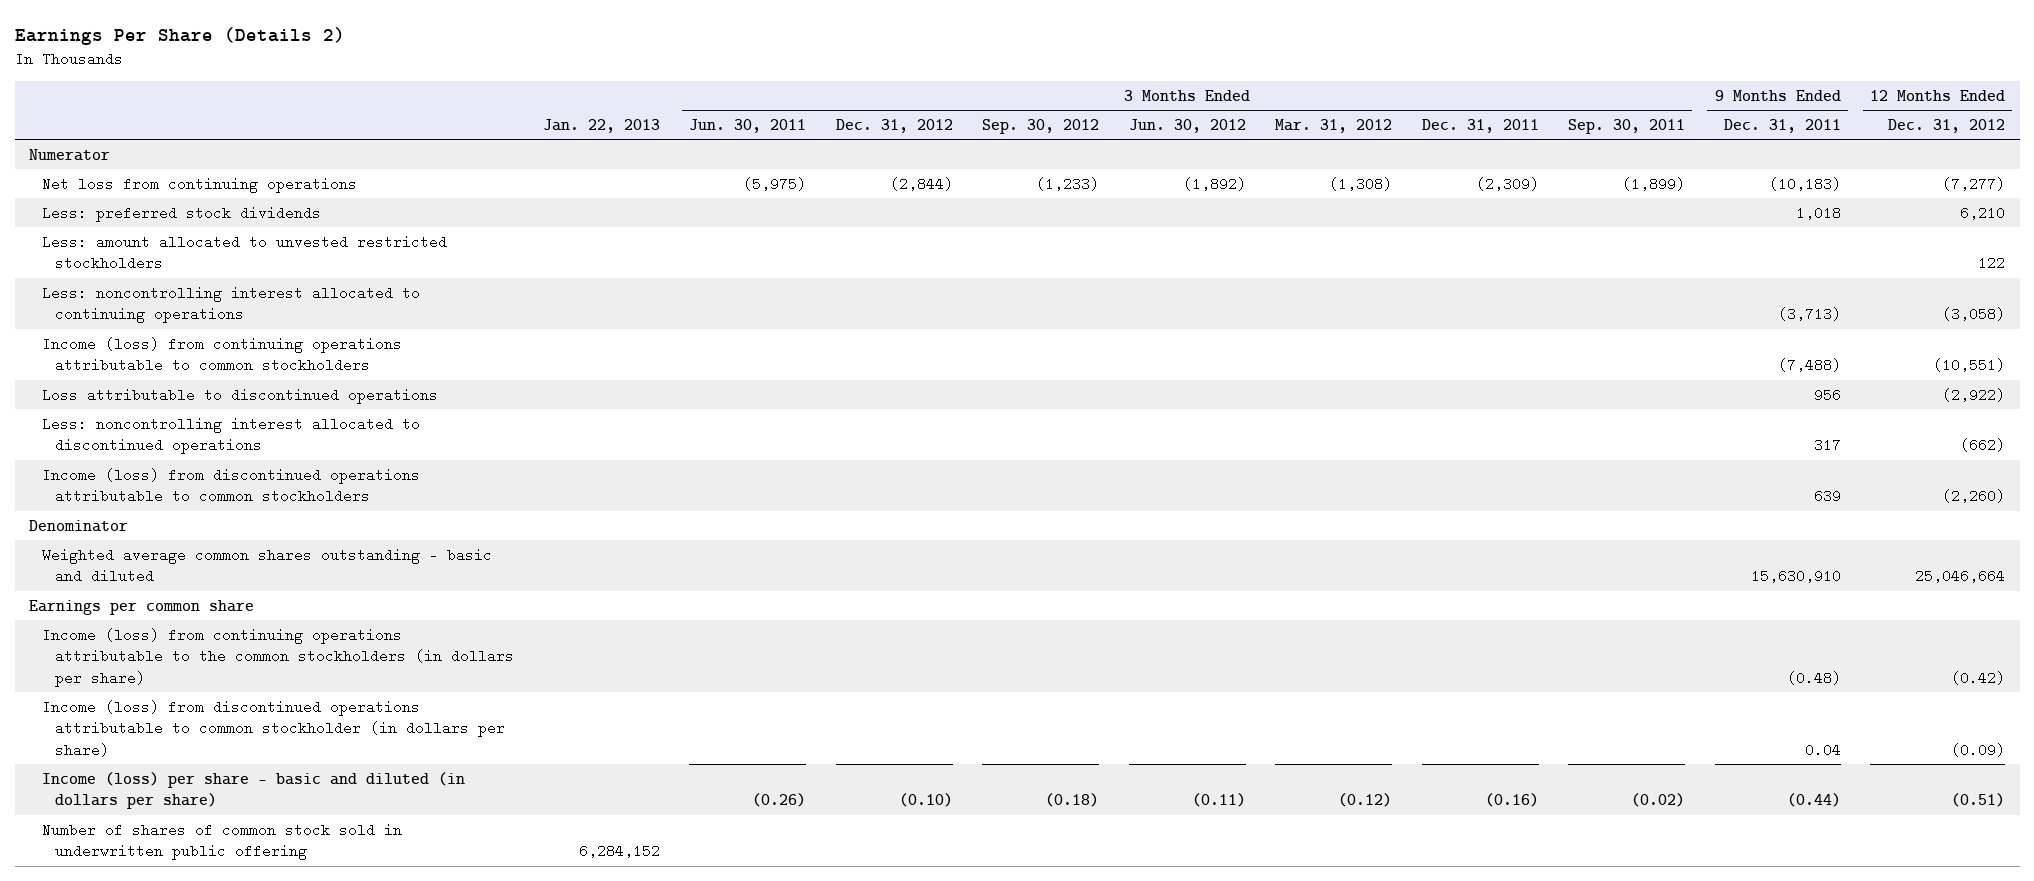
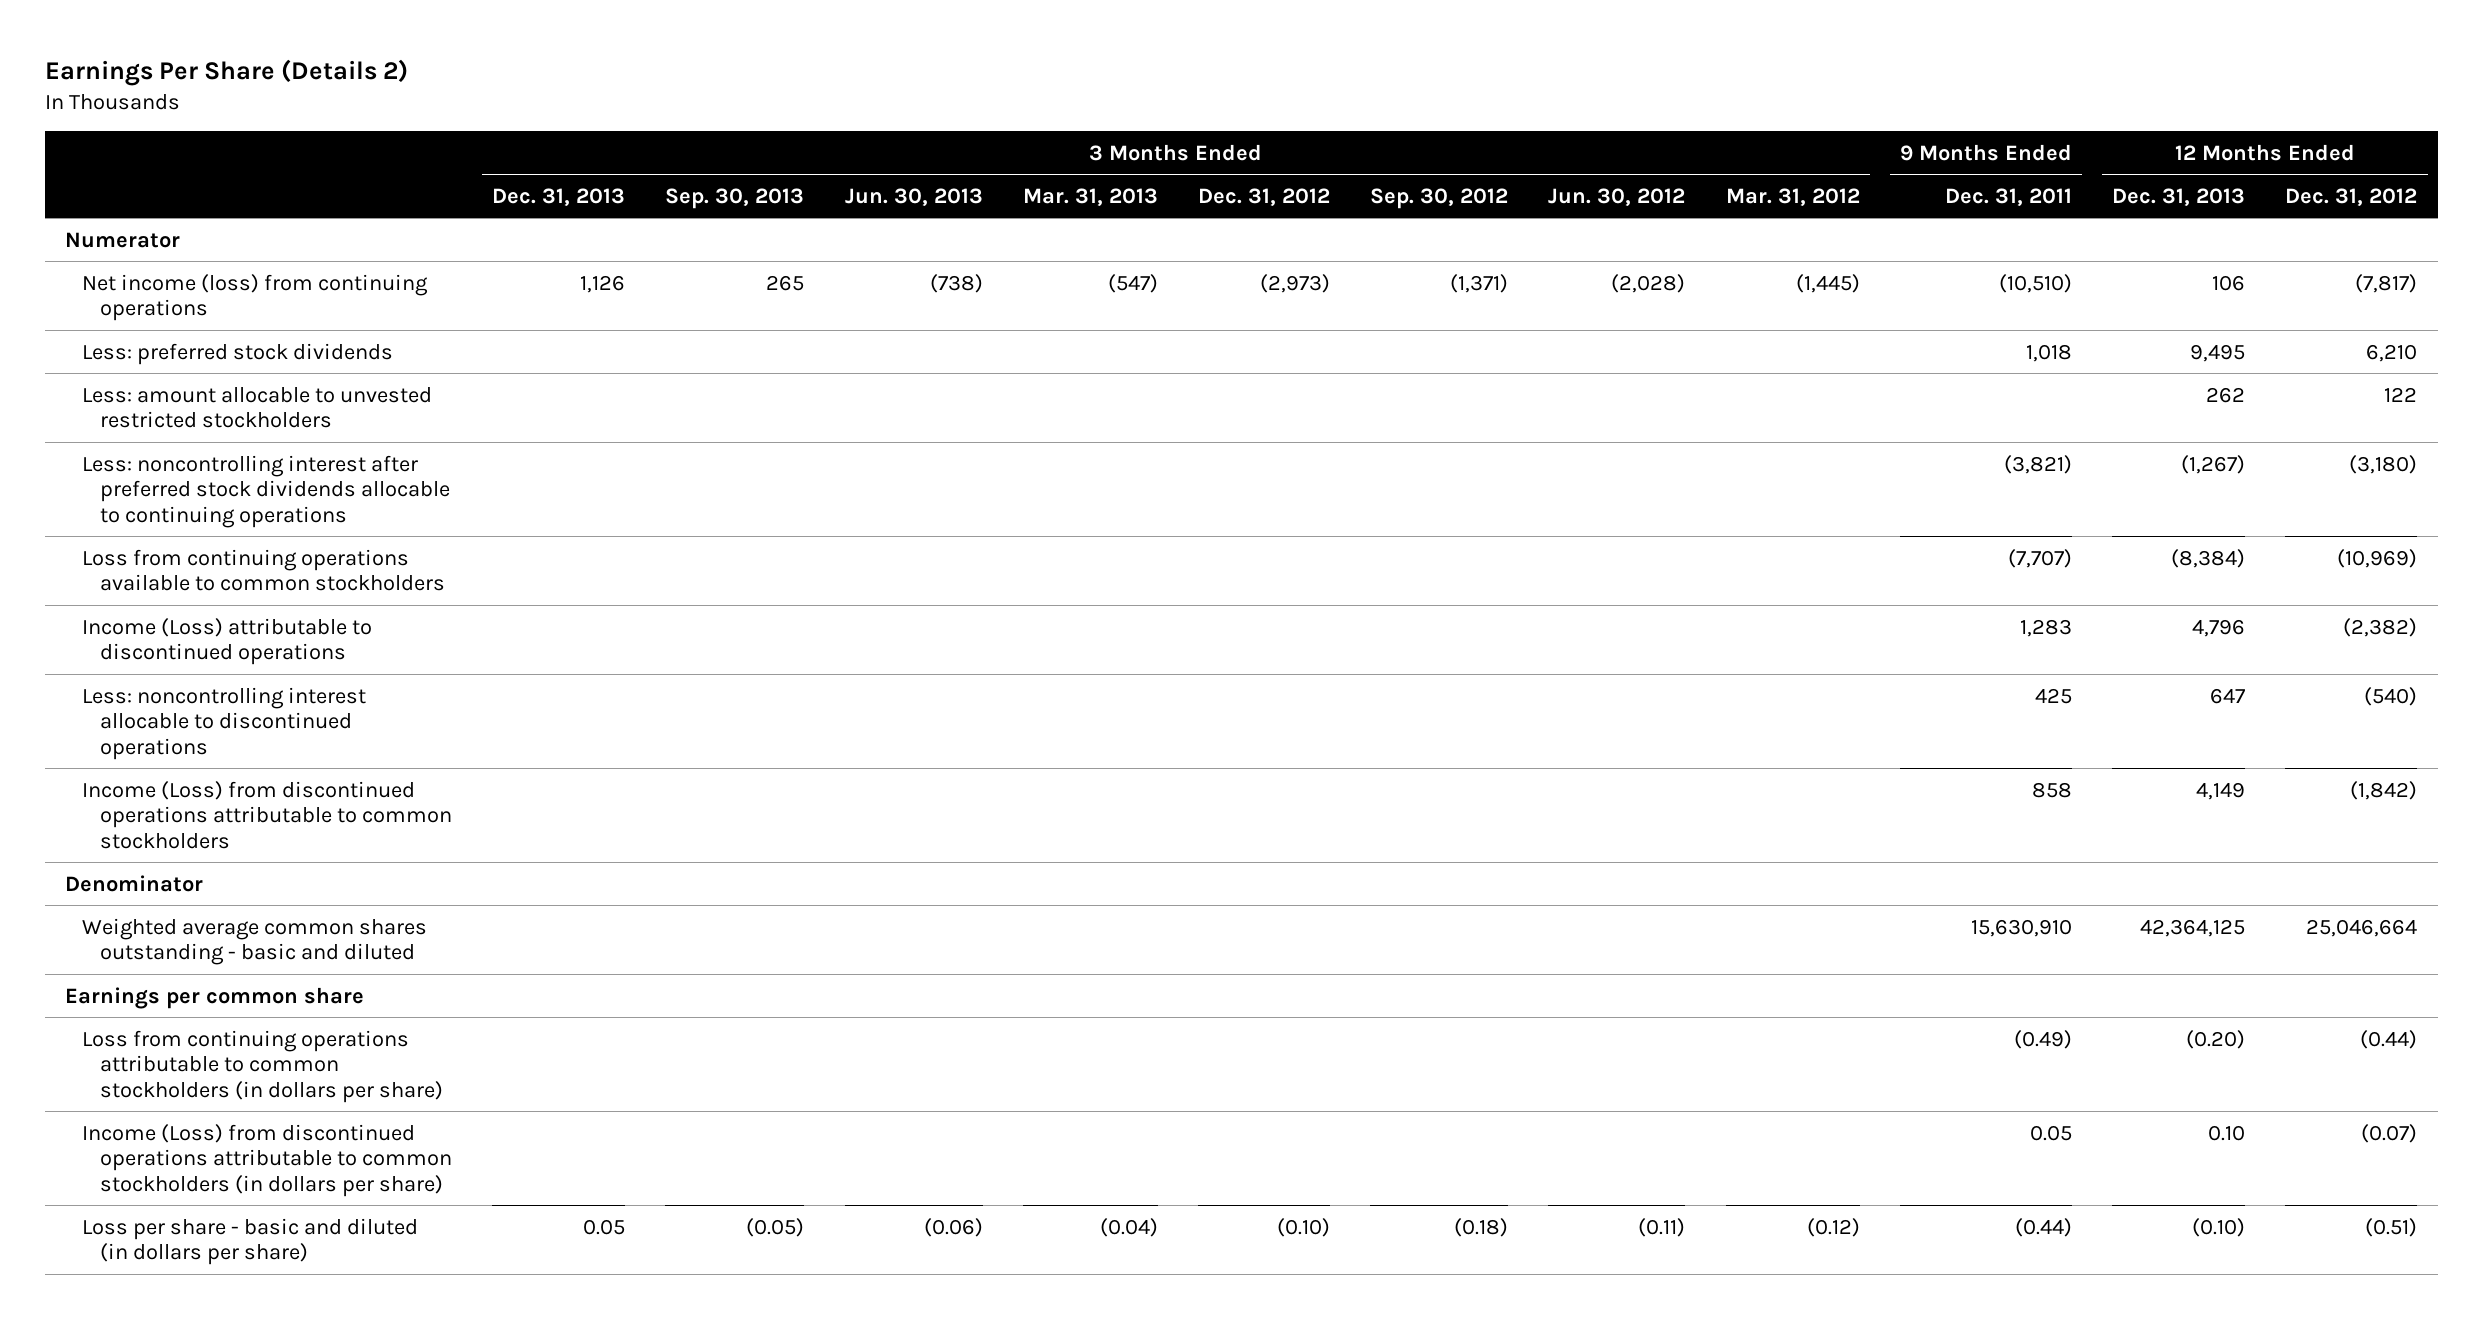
- | Jan. 22, 2013 | 3 Months Ended Jun. 30, 2011 | 3 Months Ended Dec. 31, 2012 | 3 Months Ended Sep. 30, 2012 | 3 Months Ended Jun. 30, 2012 | 3 Months Ended Mar. 31, 2012 | 3 Months Ended Dec. 31, 2011 | 3 Months Ended Sep. 30, 2011 | 9 Months Ended Dec. 31, 2011 | 12 Months Ended Dec. 31, 2012
+ | 3 Months Ended Dec. 31, 2013 | 3 Months Ended Sep. 30, 2013 | 3 Months Ended Jun. 30, 2013 | 3 Months Ended Mar. 31, 2013 | 3 Months Ended Dec. 31, 2012 | 3 Months Ended Sep. 30, 2012 | 3 Months Ended Jun. 30, 2012 | 3 Months Ended Mar. 31, 2012 | 9 Months Ended Dec. 31, 2011 | 12 Months Ended Dec. 31, 2013 | 12 Months Ended Dec. 31, 2012
- Net loss from continuing operations | | (5,975) | (2,844) | (1,233) | (1,892) | (1,308) | (2,309) | (1,899) | (10,183) | (7,277)
+ Net income (loss) from continuing operations | 1,126 | 265 | (738) | (547) | (2,973) | (1,371) | (2,028) | (1,445) | (10,510) | 106 | (7,817)
- Less: amount allocated to unvested restricted stockholders | | | | | | | | | | 122
- Less: noncontrolling interest allocated to continuing operations | | | | | | | | | (3,713) | (3,058)
- Income (loss) from continuing operations attributable to common stockholders | | | | | | | | | (7,488) | (10,551)
- Loss attributable to discontinued operations | | | | | | | | | 956 | (2,922)
- Less: noncontrolling interest allocated to discontinued operations | | | | | | | | | 317 | (662)
- Income (loss) from discontinued operations attributable to common stockholders | | | | | | | | | 639 | (2,260)
+ Less: amount allocable to unvested restricted stockholders | | | | | | | | | | 262 | 122
+ Less: noncontrolling interest after preferred stock dividends allocable to continuing operations | | | | | | | | | (3,821) | (1,267) | (3,180)
+ Loss from continuing operations available to common stockholders | | | | | | | | | (7,707) | (8,384) | (10,969)
+ Income (Loss) attributable to discontinued operations | | | | | | | | | 1,283 | 4,796 | (2,382)
+ Less: noncontrolling interest allocable to discontinued operations | | | | | | | | | 425 | 647 | (540)
+ Income (Loss) from discontinued operations attributable to common stockholders | | | | | | | | | 858 | 4,149 | (1,842)
- Income (loss) from continuing operations attributable to the common stockholders (in dollars per share) | | | | | | | | | (0.48) | (0.42)
- Income (loss) from discontinued operations attributable to common stockholder (in dollars per share) | | | | | | | | | 0.04 | (0.09)
- Income (loss) per share - basic and diluted (in dollars per share) | | (0.26) | (0.10) | (0.18) | (0.11) | (0.12) | (0.16) | (0.02) | (0.44) | (0.51)
- Number of shares of common stock sold in underwritten public offering | 6,284,152 | | | | | | | | |
+ Loss from continuing operations attributable to common stockholders (in dollars per share) | | | | | | | | | (0.49) | (0.20) | (0.44)
+ Income (Loss) from discontinued operations attributable to common stockholders (in dollars per share) | | | | | | | | | 0.05 | 0.10 | (0.07)
+ Loss per share - basic and diluted (in dollars per share) | 0.05 | (0.05) | (0.06) | (0.04) | (0.10) | (0.18) | (0.11) | (0.12) | (0.44) | (0.10) | (0.51)

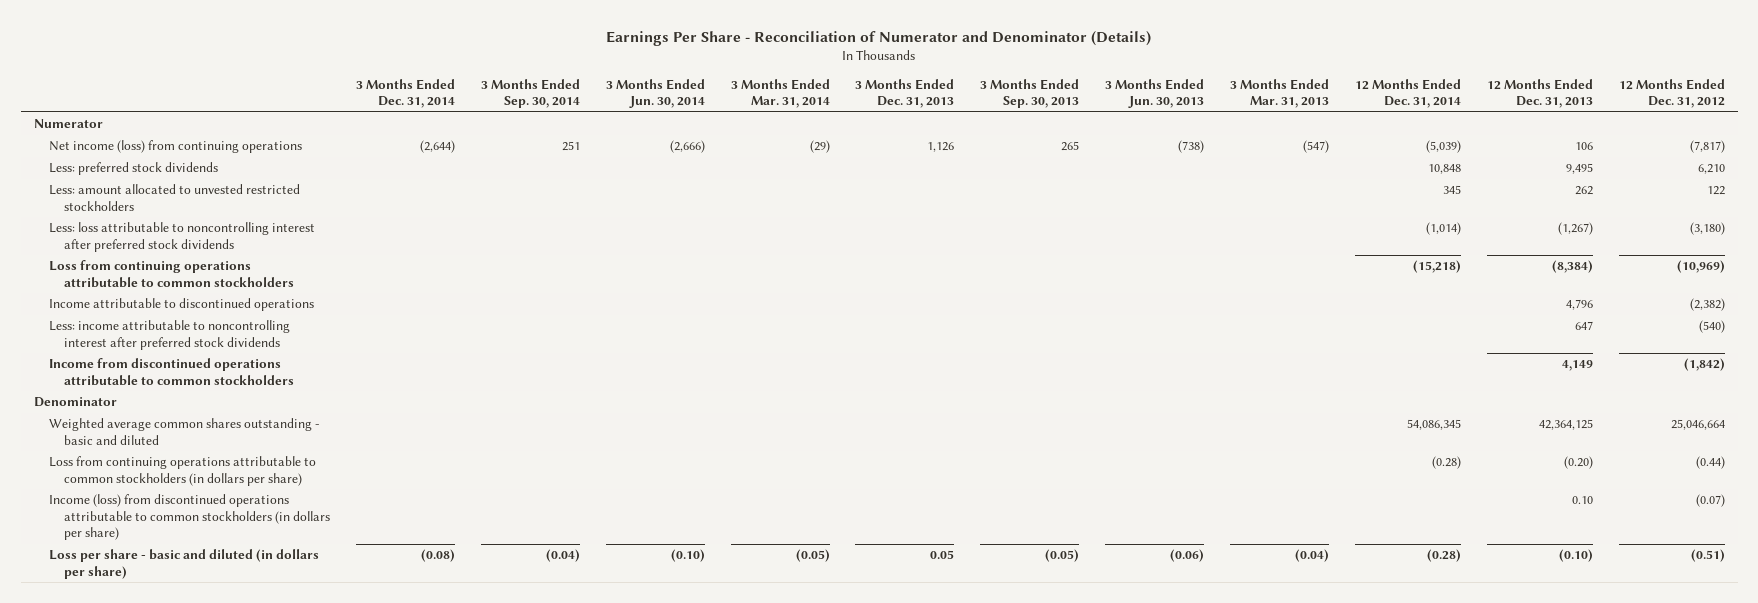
- Earnings Per Share (Details 2)
+ Earnings Per Share - Reconciliation of Numerator and Denominator (Details)
- | 3 Months Ended Dec. 31, 2013 | 3 Months Ended Sep. 30, 2013 | 3 Months Ended Jun. 30, 2013 | 3 Months Ended Mar. 31, 2013 | 3 Months Ended Dec. 31, 2012 | 3 Months Ended Sep. 30, 2012 | 3 Months Ended Jun. 30, 2012 | 3 Months Ended Mar. 31, 2012 | 9 Months Ended Dec. 31, 2011 | 12 Months Ended Dec. 31, 2013 | 12 Months Ended Dec. 31, 2012
+ | 3 Months Ended Dec. 31, 2014 | 3 Months Ended Sep. 30, 2014 | 3 Months Ended Jun. 30, 2014 | 3 Months Ended Mar. 31, 2014 | 3 Months Ended Dec. 31, 2013 | 3 Months Ended Sep. 30, 2013 | 3 Months Ended Jun. 30, 2013 | 3 Months Ended Mar. 31, 2013 | 12 Months Ended Dec. 31, 2014 | 12 Months Ended Dec. 31, 2013 | 12 Months Ended Dec. 31, 2012
- Less: amount allocable to unvested restricted stockholders | | | | | | | | | | 262 | 122
- Less: noncontrolling interest after preferred stock dividends allocable to continuing operations | | | | | | | | | (3,821) | (1,267) | (3,180)
- Loss from continuing operations available to common stockholders | | | | | | | | | (7,707) | (8,384) | (10,969)
- Income (Loss) attributable to discontinued operations | | | | | | | | | 1,283 | 4,796 | (2,382)
- Less: noncontrolling interest allocable to discontinued operations | | | | | | | | | 425 | 647 | (540)
- Income (Loss) from discontinued operations attributable to common stockholders | | | | | | | | | 858 | 4,149 | (1,842)
+ Less: amount allocated to unvested restricted stockholders | | | | | | | | | 345 | 262 | 122
+ Less: loss attributable to noncontrolling interest after preferred stock dividends | | | | | | | | | (1,014) | (1,267) | (3,180)
+ Loss from continuing operations attributable to common stockholders | | | | | | | | | (15,218) | (8,384) | (10,969)
+ Income attributable to discontinued operations | | | | | | | | | | 4,796 | (2,382)
+ Less: income attributable to noncontrolling interest after preferred stock dividends | | | | | | | | | | 647 | (540)
+ Income from discontinued operations attributable to common stockholders | | | | | | | | | | 4,149 | (1,842)
- Earnings per common share
- Income (Loss) from discontinued operations attributable to common stockholders (in dollars per share) | | | | | | | | | 0.05 | 0.10 | (0.07)
+ Income (loss) from discontinued operations attributable to common stockholders (in dollars per share) | | | | | | | | | | 0.10 | (0.07)

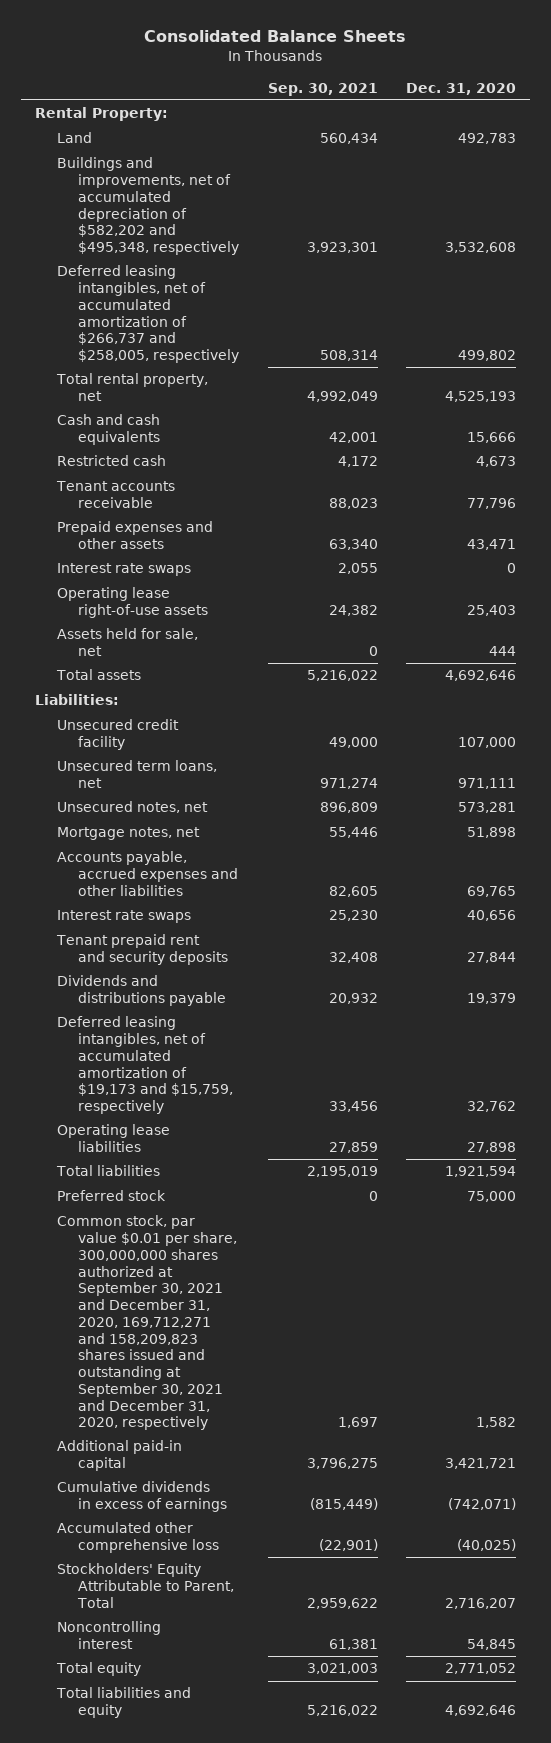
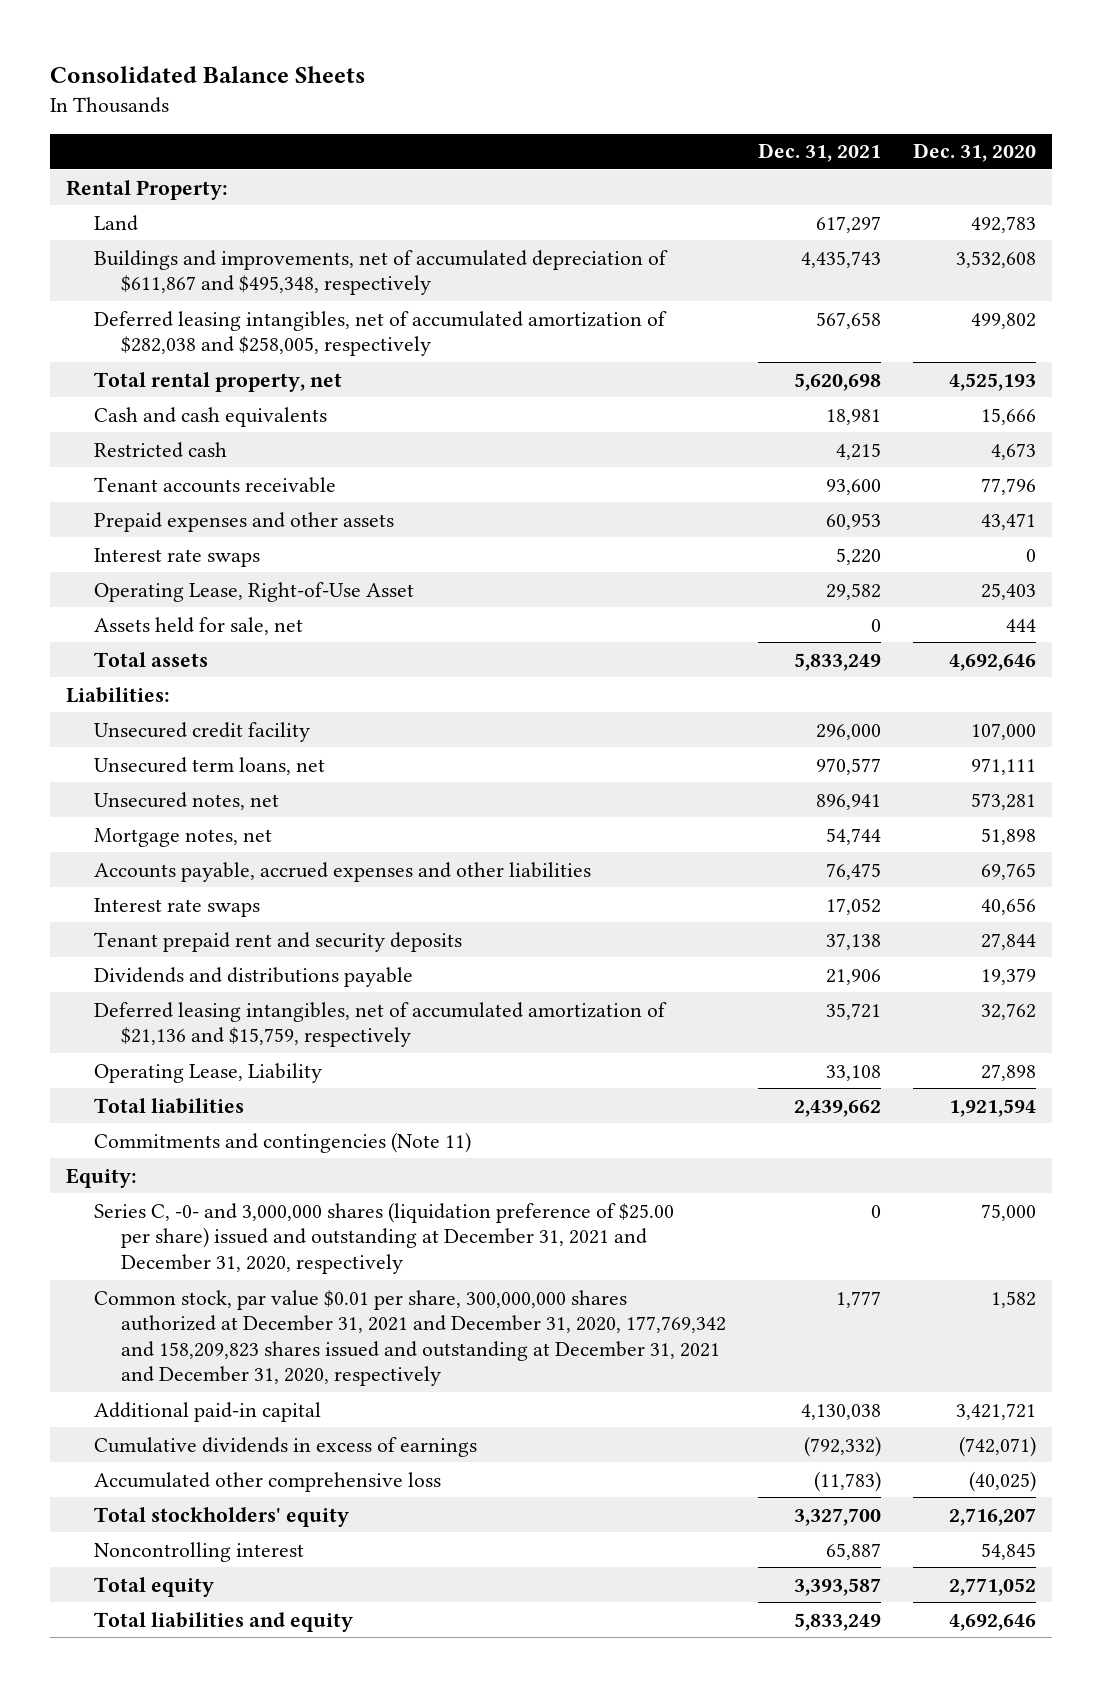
- | Sep. 30, 2021 | Dec. 31, 2020
+ | Dec. 31, 2021 | Dec. 31, 2020
- Buildings and improvements, net of accumulated depreciation of $582,202 and $495,348, respectively | 3,923,301 | 3,532,608
- Deferred leasing intangibles, net of accumulated amortization of $266,737 and $258,005, respectively | 508,314 | 499,802
+ Buildings and improvements, net of accumulated depreciation of $611,867 and $495,348, respectively | 4,435,743 | 3,532,608
+ Deferred leasing intangibles, net of accumulated amortization of $282,038 and $258,005, respectively | 567,658 | 499,802
- Operating lease right-of-use assets | 24,382 | 25,403
+ Operating Lease, Right-of-Use Asset | 29,582 | 25,403
- Deferred leasing intangibles, net of accumulated amortization of $19,173 and $15,759, respectively | 33,456 | 32,762
- Operating lease liabilities | 27,859 | 27,898
+ Deferred leasing intangibles, net of accumulated amortization of $21,136 and $15,759, respectively | 35,721 | 32,762
+ Operating Lease, Liability | 33,108 | 27,898
- Preferred stock | 0 | 75,000
- Common stock, par value $0.01 per share, 300,000,000 shares authorized at September 30, 2021 and December 31, 2020, 169,712,271 and 158,209,823 shares issued and outstanding at September 30, 2021 and December 31, 2020, respectively | 1,697 | 1,582
+ Commitments and contingencies (Note 11)
+ Equity:
+ Series C, -0- and 3,000,000 shares (liquidation preference of $25.00 per share) issued and outstanding at December 31, 2021 and December 31, 2020, respectively | 0 | 75,000
+ Common stock, par value $0.01 per share, 300,000,000 shares authorized at December 31, 2021 and December 31, 2020, 177,769,342 and 158,209,823 shares issued and outstanding at December 31, 2021 and December 31, 2020, respectively | 1,777 | 1,582
- Stockholders' Equity Attributable to Parent, Total | 2,959,622 | 2,716,207
+ Total stockholders' equity | 3,327,700 | 2,716,207

